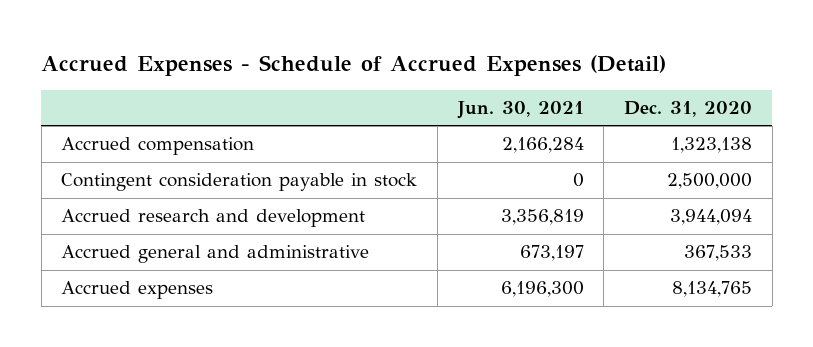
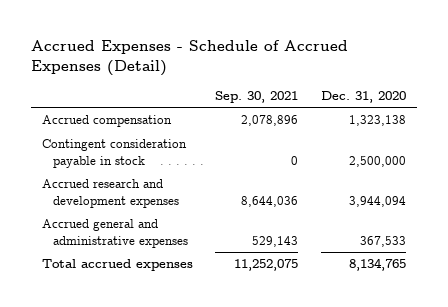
- | Jun. 30, 2021 | Dec. 31, 2020
+ | Sep. 30, 2021 | Dec. 31, 2020
- Accrued research and development | 3,356,819 | 3,944,094
- Accrued general and administrative | 673,197 | 367,533
- Accrued expenses | 6,196,300 | 8,134,765
+ Accrued research and development expenses | 8,644,036 | 3,944,094
+ Accrued general and administrative expenses | 529,143 | 367,533
+ Total accrued expenses | 11,252,075 | 8,134,765

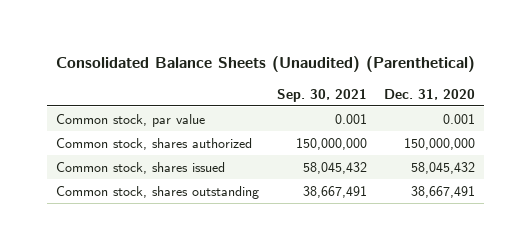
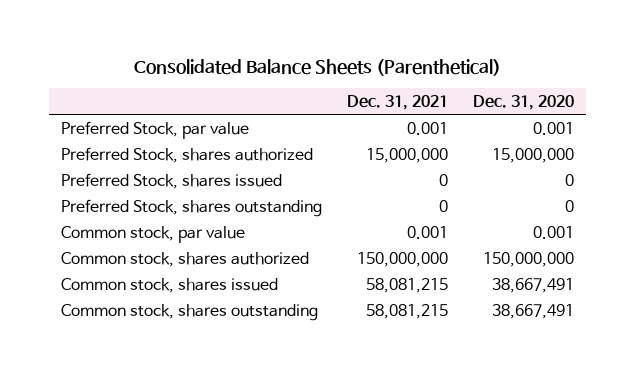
- Consolidated Balance Sheets (Unaudited) (Parenthetical)
+ Consolidated Balance Sheets (Parenthetical)
- | Sep. 30, 2021 | Dec. 31, 2020
+ | Dec. 31, 2021 | Dec. 31, 2020
+ Preferred Stock, par value | 0.001 | 0.001
+ Preferred Stock, shares authorized | 15,000,000 | 15,000,000
+ Preferred Stock, shares issued | 0 | 0
+ Preferred Stock, shares outstanding | 0 | 0
- Common stock, shares issued | 58,045,432 | 58,045,432
+ Common stock, shares issued | 58,081,215 | 38,667,491

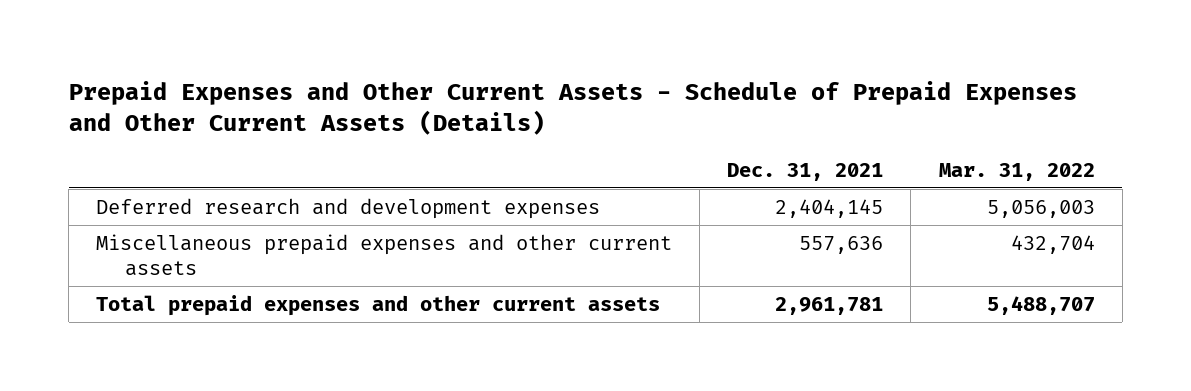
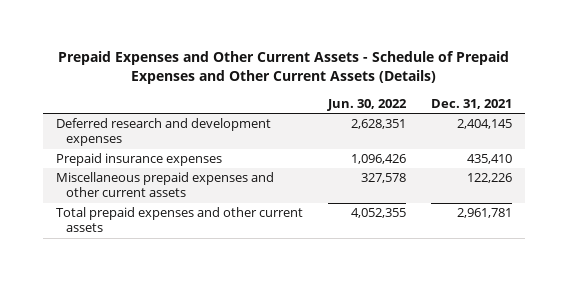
- | Dec. 31, 2021 | Mar. 31, 2022
+ | Jun. 30, 2022 | Dec. 31, 2021
- Miscellaneous prepaid expenses and other current assets | 557,636 | 432,704
+ Prepaid insurance expenses | 1,096,426 | 435,410
+ Miscellaneous prepaid expenses and other current assets | 327,578 | 122,226

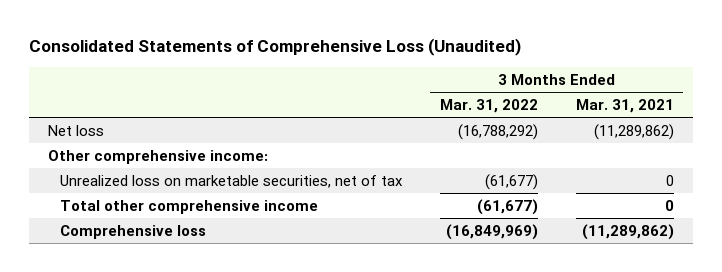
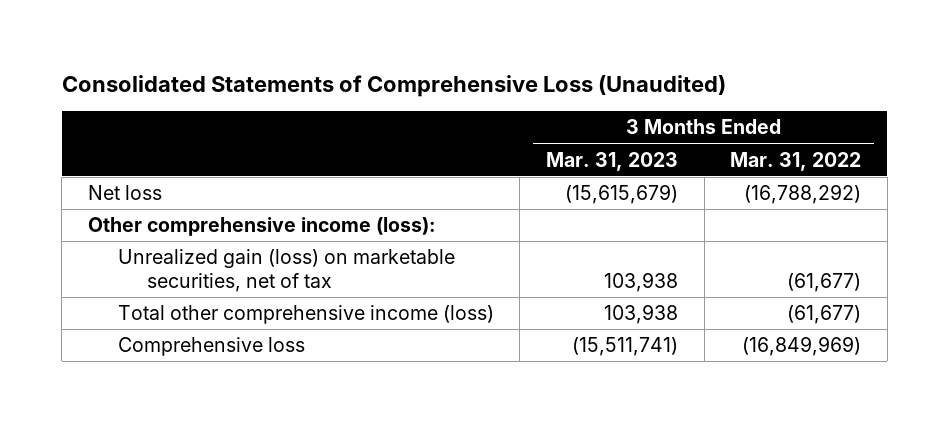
- | 3 Months Ended Mar. 31, 2022 | 3 Months Ended Mar. 31, 2021
+ | 3 Months Ended Mar. 31, 2023 | 3 Months Ended Mar. 31, 2022
- Other comprehensive income:
- Unrealized loss on marketable securities, net of tax | (61,677) | 0
- Total other comprehensive income | (61,677) | 0
+ Other comprehensive income (loss):
+ Unrealized gain (loss) on marketable securities, net of tax | 103,938 | (61,677)
+ Total other comprehensive income (loss) | 103,938 | (61,677)

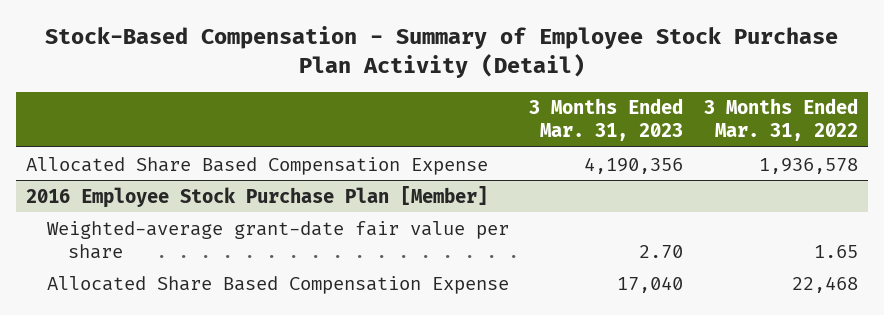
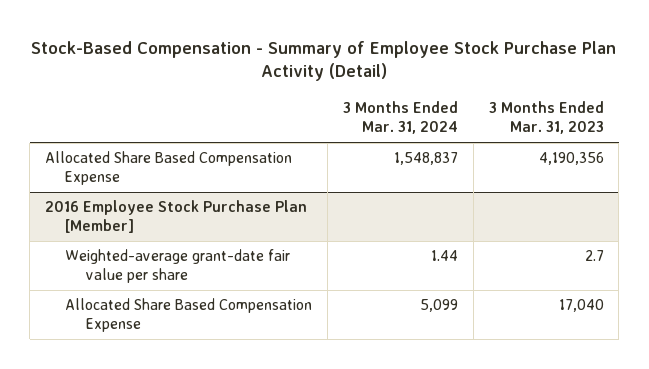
- | 3 Months Ended Mar. 31, 2023 | 3 Months Ended Mar. 31, 2022
+ | 3 Months Ended Mar. 31, 2024 | 3 Months Ended Mar. 31, 2023
@ 2016 Employee Stock Purchase Plan [Member]
- Weighted-average grant-date fair value per share | 2.70 | 1.65
+ Weighted-average grant-date fair value per share | 1.44 | 2.7

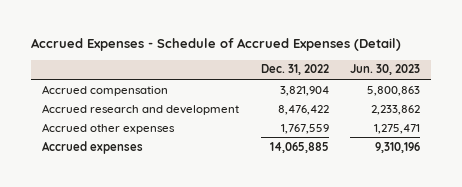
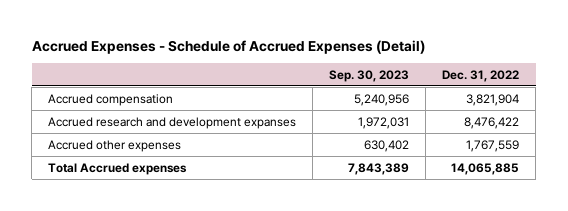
- | Dec. 31, 2022 | Jun. 30, 2023
+ | Sep. 30, 2023 | Dec. 31, 2022
- Accrued research and development | 8,476,422 | 2,233,862
+ Accrued research and development expanses | 1,972,031 | 8,476,422
- Accrued expenses | 14,065,885 | 9,310,196
+ Total Accrued expenses | 7,843,389 | 14,065,885

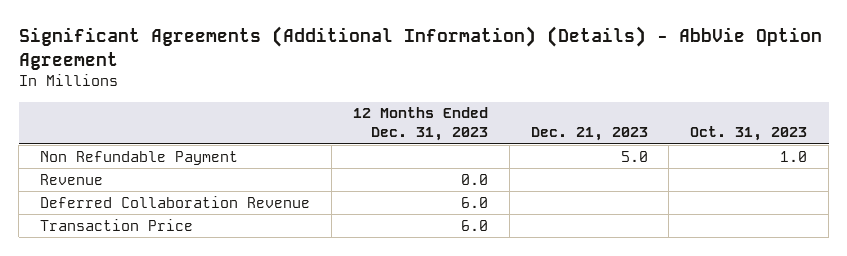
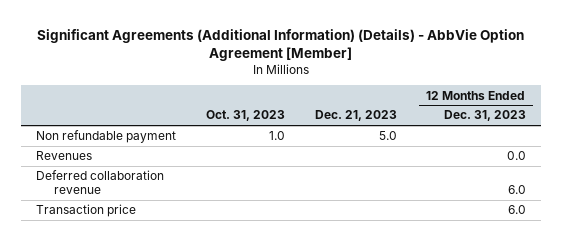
- Significant Agreements (Additional Information) (Details) - AbbVie Option Agreement
+ Significant Agreements (Additional Information) (Details) - AbbVie Option Agreement [Member]
- | 12 Months Ended Dec. 31, 2023 | Dec. 21, 2023 | Oct. 31, 2023
+ | Oct. 31, 2023 | Dec. 21, 2023 | 12 Months Ended Dec. 31, 2023
- Non Refundable Payment | | 5.0 | 1.0
- Revenue | 0.0 | |
- Deferred Collaboration Revenue | 6.0 | |
- Transaction Price | 6.0 | |
+ Non refundable payment | 1.0 | 5.0 |
+ Revenues | | | 0.0
+ Deferred collaboration revenue | | | 6.0
+ Transaction price | | | 6.0

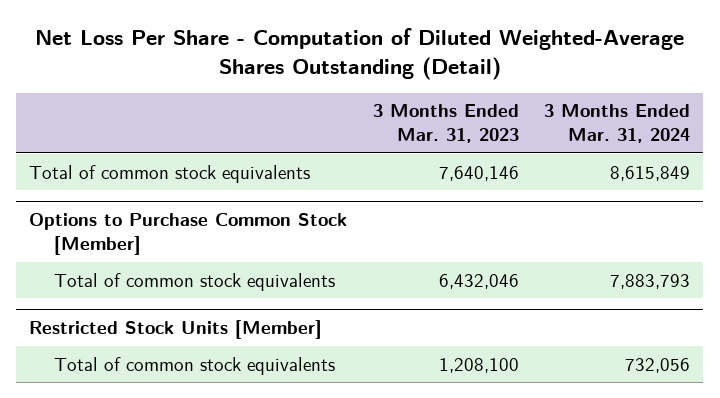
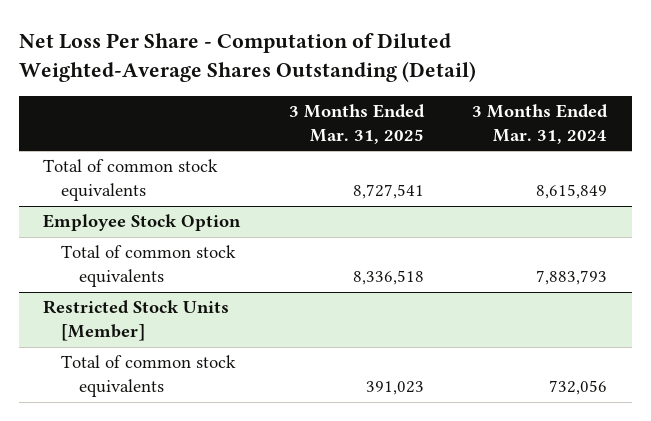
- | 3 Months Ended Mar. 31, 2023 | 3 Months Ended Mar. 31, 2024
+ | 3 Months Ended Mar. 31, 2025 | 3 Months Ended Mar. 31, 2024
- Options to Purchase Common Stock [Member]
+ Employee Stock Option

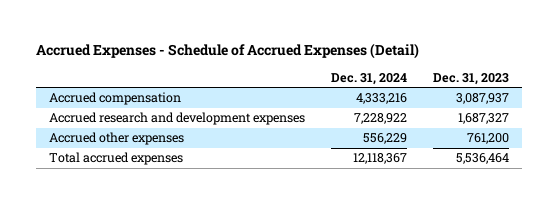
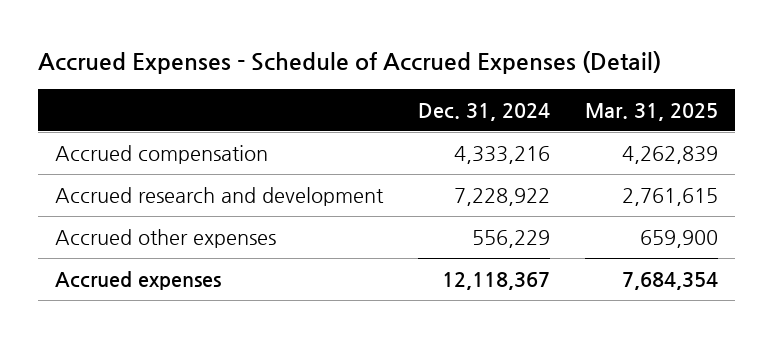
- | Dec. 31, 2024 | Dec. 31, 2023
+ | Dec. 31, 2024 | Mar. 31, 2025
- Accrued research and development expenses | 7,228,922 | 1,687,327
+ Accrued research and development | 7,228,922 | 2,761,615
- Total accrued expenses | 12,118,367 | 5,536,464
+ Accrued expenses | 12,118,367 | 7,684,354

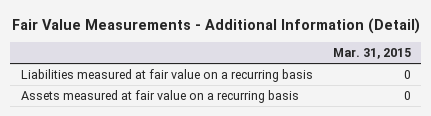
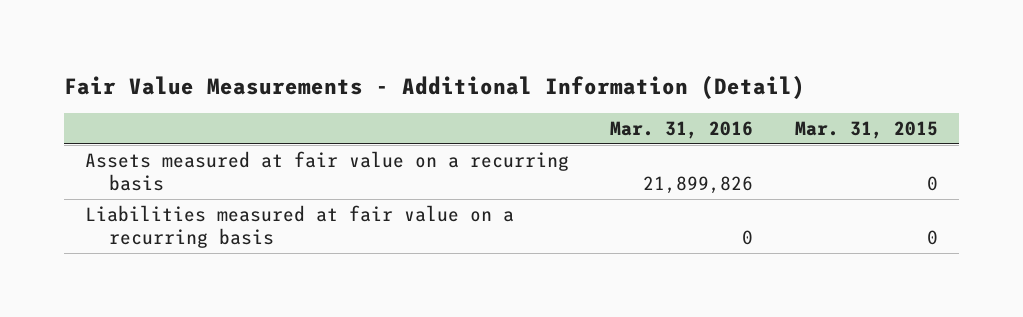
- | Mar. 31, 2015
+ | Mar. 31, 2016 | Mar. 31, 2015
moved down: Liabilities measured at fair value on a recurring basis | 0 | 0

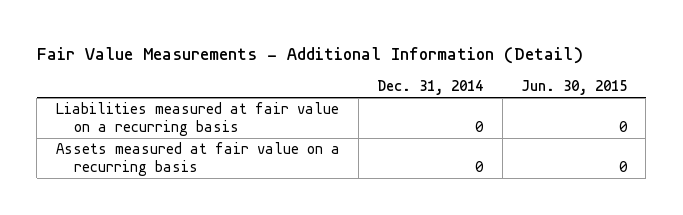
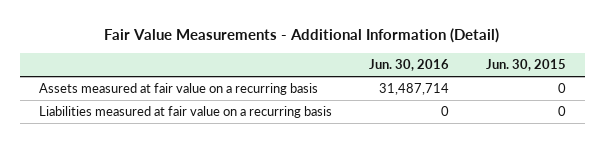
- | Dec. 31, 2014 | Jun. 30, 2015
+ | Jun. 30, 2016 | Jun. 30, 2015
moved down: Liabilities measured at fair value on a recurring basis | 0 | 0

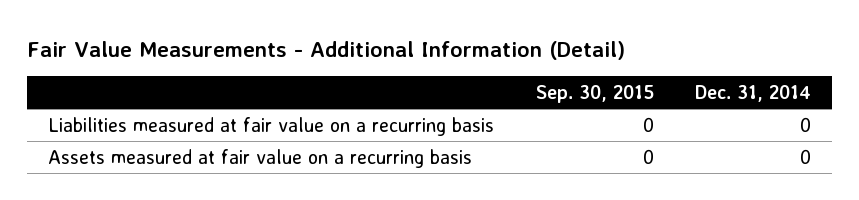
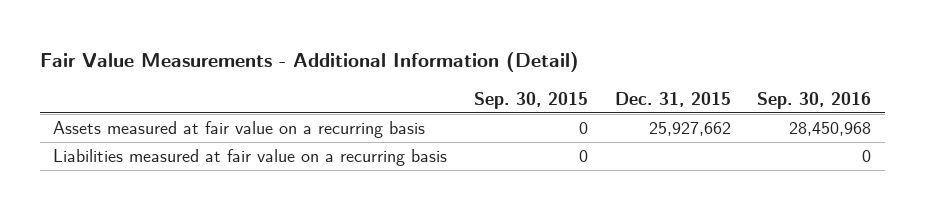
- | Sep. 30, 2015 | Dec. 31, 2014
+ | Sep. 30, 2015 | Dec. 31, 2015 | Sep. 30, 2016
moved down: Liabilities measured at fair value on a recurring basis | 0 | | 0

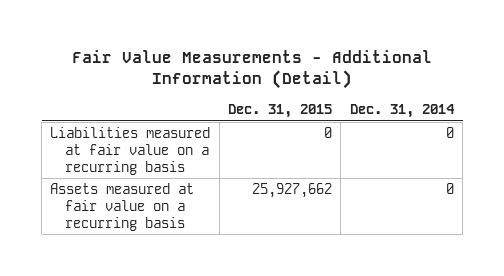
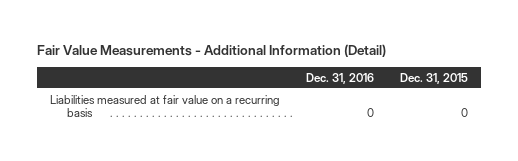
- | Dec. 31, 2015 | Dec. 31, 2014
+ | Dec. 31, 2016 | Dec. 31, 2015
- Assets measured at fair value on a recurring basis | 25,927,662 | 0

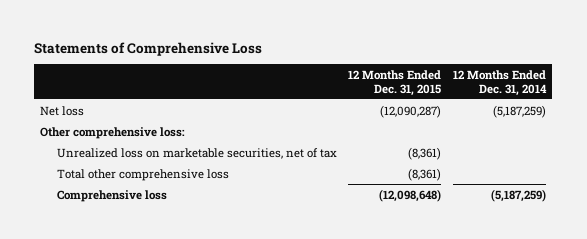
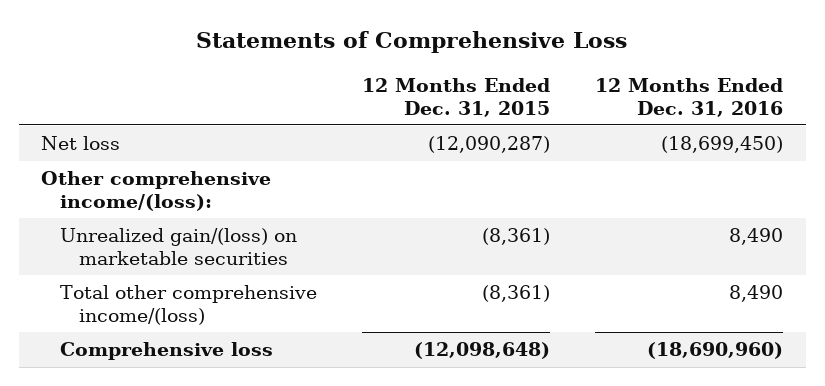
- | 12 Months Ended Dec. 31, 2015 | 12 Months Ended Dec. 31, 2014
+ | 12 Months Ended Dec. 31, 2015 | 12 Months Ended Dec. 31, 2016
- Other comprehensive loss:
- Unrealized loss on marketable securities, net of tax | (8,361) |
- Total other comprehensive loss | (8,361) |
+ Other comprehensive income/(loss):
+ Unrealized gain/(loss) on marketable securities | (8,361) | 8,490
+ Total other comprehensive income/(loss) | (8,361) | 8,490

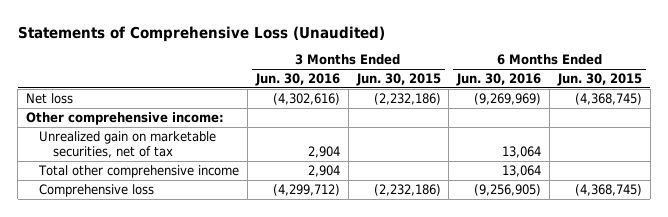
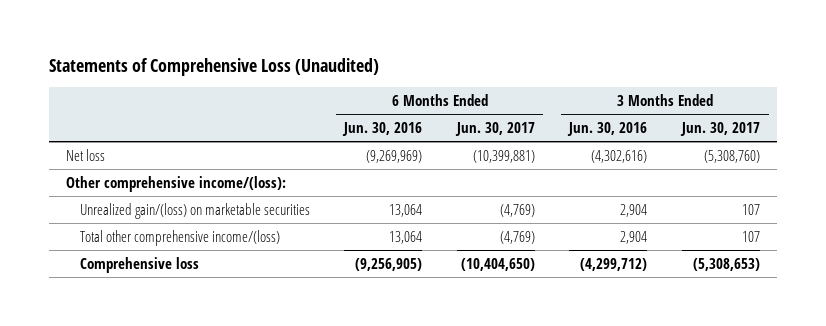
- | 3 Months Ended Jun. 30, 2016 | 3 Months Ended Jun. 30, 2015 | 6 Months Ended Jun. 30, 2016 | 6 Months Ended Jun. 30, 2015
+ | 6 Months Ended Jun. 30, 2016 | 6 Months Ended Jun. 30, 2017 | 3 Months Ended Jun. 30, 2016 | 3 Months Ended Jun. 30, 2017
- Other comprehensive income:
- Unrealized gain on marketable securities, net of tax | 2,904 | | 13,064 |
- Total other comprehensive income | 2,904 | | 13,064 |
+ Other comprehensive income/(loss):
+ Unrealized gain/(loss) on marketable securities | 13,064 | (4,769) | 2,904 | 107
+ Total other comprehensive income/(loss) | 13,064 | (4,769) | 2,904 | 107

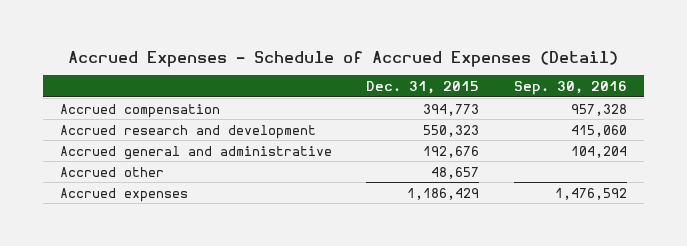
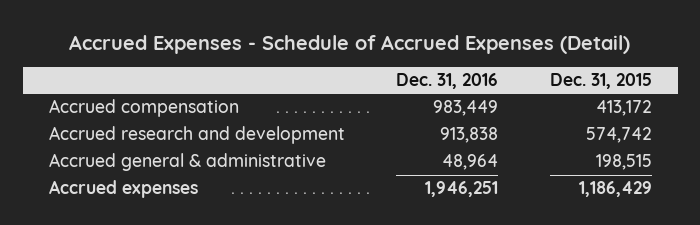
- | Dec. 31, 2015 | Sep. 30, 2016
+ | Dec. 31, 2016 | Dec. 31, 2015
- Accrued compensation | 394,773 | 957,328
- Accrued research and development | 550,323 | 415,060
- Accrued general and administrative | 192,676 | 104,204
- Accrued other | 48,657 |
+ Accrued compensation | 983,449 | 413,172
+ Accrued research and development | 913,838 | 574,742
+ Accrued general & administrative | 48,964 | 198,515

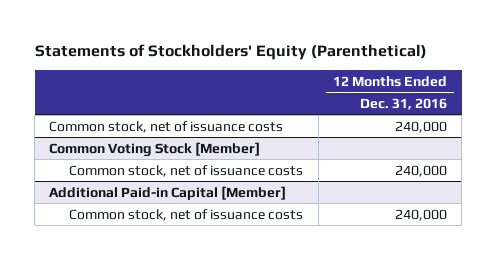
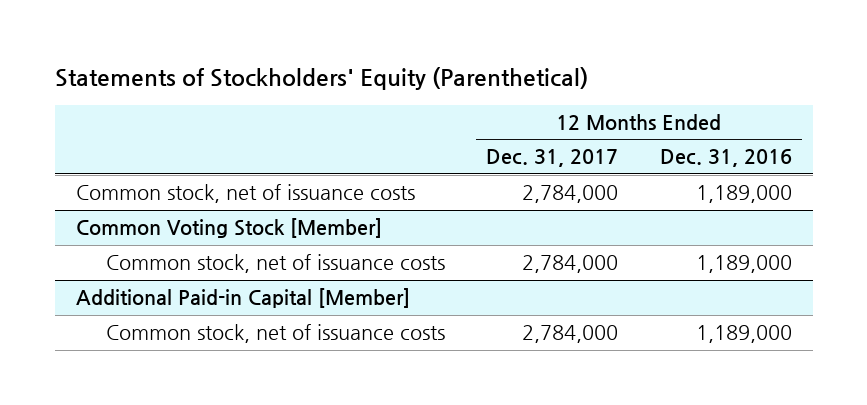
- | 12 Months Ended Dec. 31, 2016
+ | 12 Months Ended Dec. 31, 2017 | 12 Months Ended Dec. 31, 2016
- Common stock, net of issuance costs | 240,000
+ Common stock, net of issuance costs | 2,784,000 | 1,189,000
@ Common Voting Stock [Member]
- Common stock, net of issuance costs | 240,000
+ Common stock, net of issuance costs | 2,784,000 | 1,189,000
@ Additional Paid-in Capital [Member]
- Common stock, net of issuance costs | 240,000
+ Common stock, net of issuance costs | 2,784,000 | 1,189,000

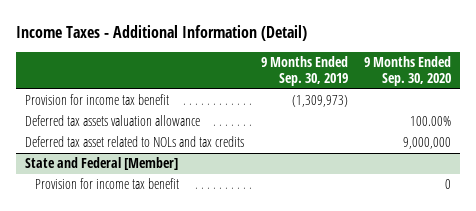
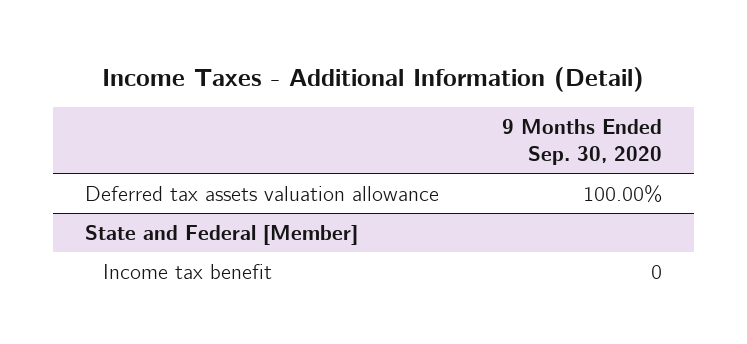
- | 9 Months Ended Sep. 30, 2019 | 9 Months Ended Sep. 30, 2020
+ | 9 Months Ended Sep. 30, 2020
- Provision for income tax benefit | (1,309,973) |
- Deferred tax asset related to NOLs and tax credits | | 9,000,000
@ State and Federal [Member]
- Provision for income tax benefit | | 0
+ Income tax benefit | 0

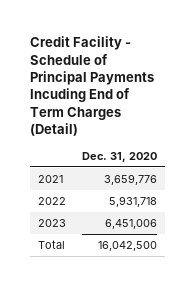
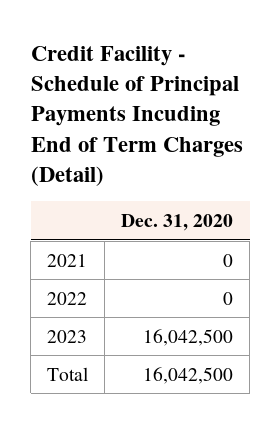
- 2021 | 3,659,776
- 2022 | 5,931,718
- 2023 | 6,451,006
+ 2021 | 0
+ 2022 | 0
+ 2023 | 16,042,500

